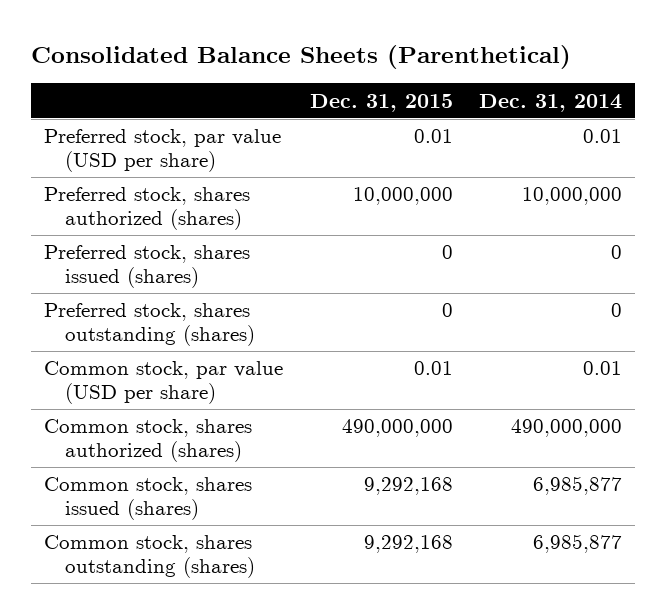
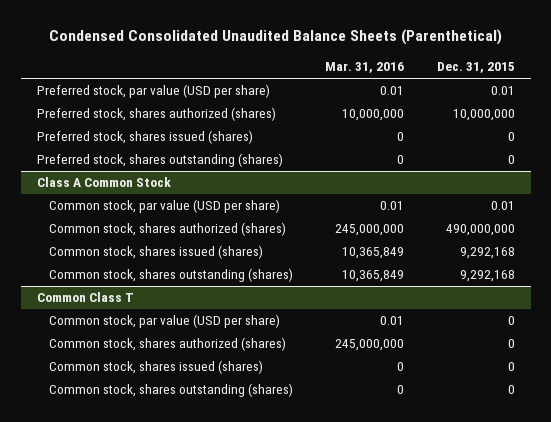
- Consolidated Balance Sheets (Parenthetical)
+ Condensed Consolidated Unaudited Balance Sheets (Parenthetical)
- | Dec. 31, 2015 | Dec. 31, 2014
+ | Mar. 31, 2016 | Dec. 31, 2015
+ Class A Common Stock
+ Common Class T
+ Common stock, par value (USD per share) | 0.01 | 0
+ Common stock, shares authorized (shares) | 245,000,000 | 0
+ Common stock, shares issued (shares) | 0 | 0
+ Common stock, shares outstanding (shares) | 0 | 0

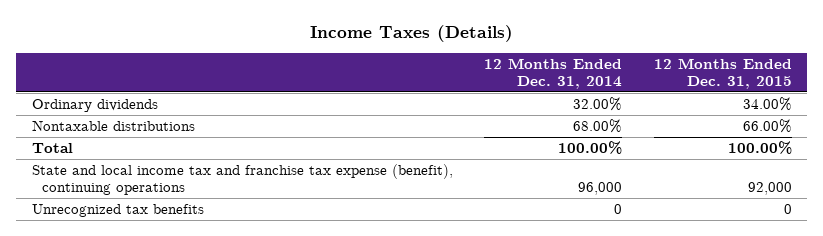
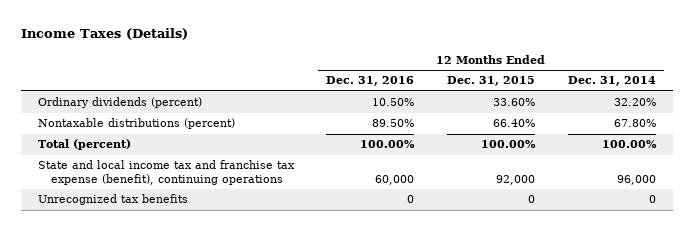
- | 12 Months Ended Dec. 31, 2014 | 12 Months Ended Dec. 31, 2015
+ | 12 Months Ended Dec. 31, 2016 | 12 Months Ended Dec. 31, 2015 | 12 Months Ended Dec. 31, 2014
- Ordinary dividends | 32.00% | 34.00%
- Nontaxable distributions | 68.00% | 66.00%
- Total | 100.00% | 100.00%
+ Ordinary dividends (percent) | 10.50% | 33.60% | 32.20%
+ Nontaxable distributions (percent) | 89.50% | 66.40% | 67.80%
+ Total (percent) | 100.00% | 100.00% | 100.00%

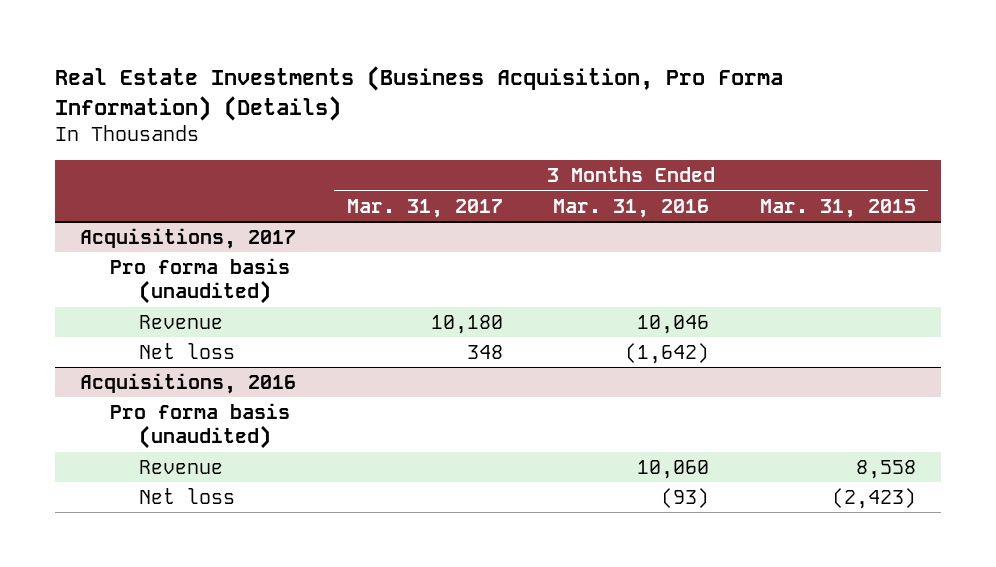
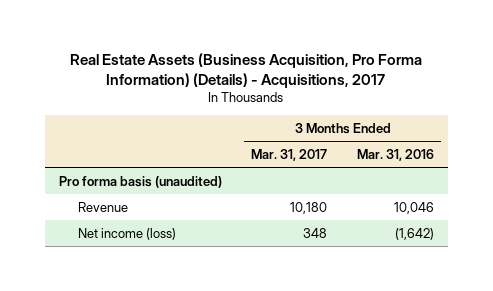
- Real Estate Investments (Business Acquisition, Pro Forma Information) (Details)
+ Real Estate Assets (Business Acquisition, Pro Forma Information) (Details) - Acquisitions, 2017
- | 3 Months Ended Mar. 31, 2017 | 3 Months Ended Mar. 31, 2016 | 3 Months Ended Mar. 31, 2015
+ | 3 Months Ended Mar. 31, 2017 | 3 Months Ended Mar. 31, 2016
- Acquisitions, 2017
- Net loss | 348 | (1,642) |
- Acquisitions, 2016
- Pro forma basis (unaudited)
- Revenue | | 10,060 | 8,558
- Net loss | | (93) | (2,423)
+ Net income (loss) | 348 | (1,642)

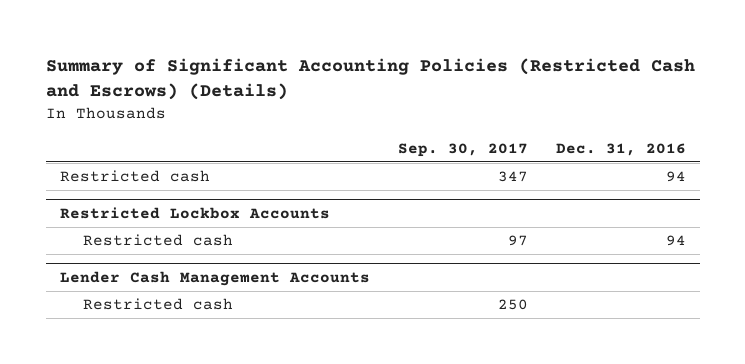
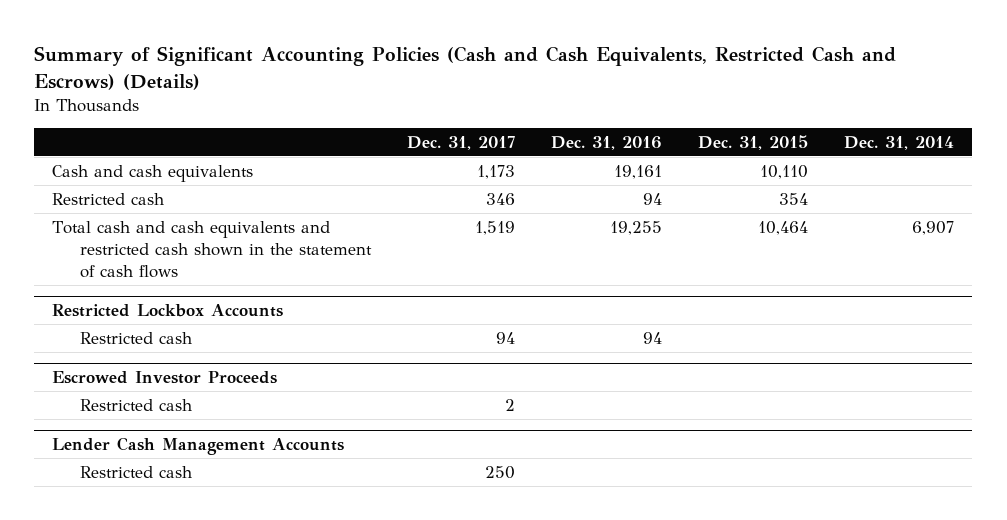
- Summary of Significant Accounting Policies (Restricted Cash and Escrows) (Details)
+ Summary of Significant Accounting Policies (Cash and Cash Equivalents, Restricted Cash and Escrows) (Details)
- | Sep. 30, 2017 | Dec. 31, 2016
+ | Dec. 31, 2017 | Dec. 31, 2016 | Dec. 31, 2015 | Dec. 31, 2014
+ Cash and cash equivalents | 1,173 | 19,161 | 10,110 |
+ Total cash and cash equivalents and restricted cash shown in the statement of cash flows | 1,519 | 19,255 | 10,464 | 6,907
+ Escrowed Investor Proceeds
+ Restricted cash | 2 | | |

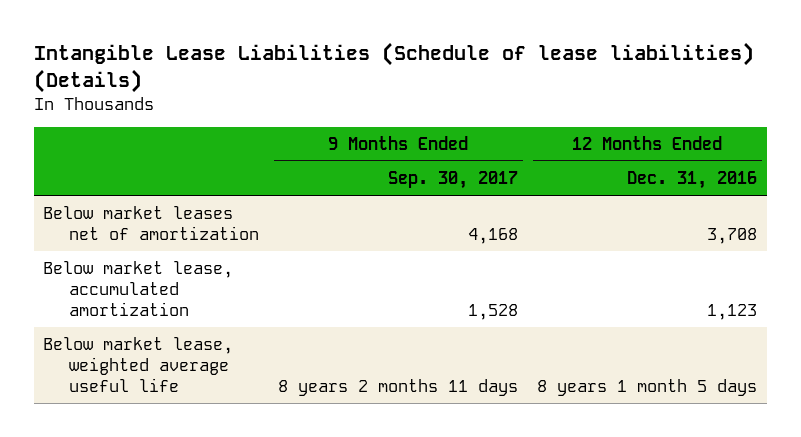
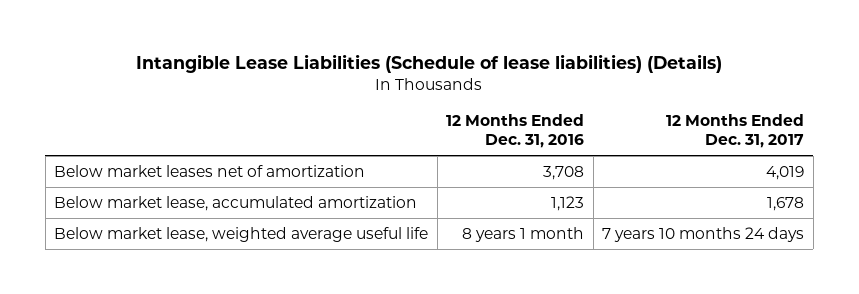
- | 9 Months Ended Sep. 30, 2017 | 12 Months Ended Dec. 31, 2016
+ | 12 Months Ended Dec. 31, 2016 | 12 Months Ended Dec. 31, 2017
- Below market lease, weighted average useful life | 8 years 2 months 11 days | 8 years 1 month 5 days
+ Below market lease, weighted average useful life | 8 years 1 month | 7 years 10 months 24 days

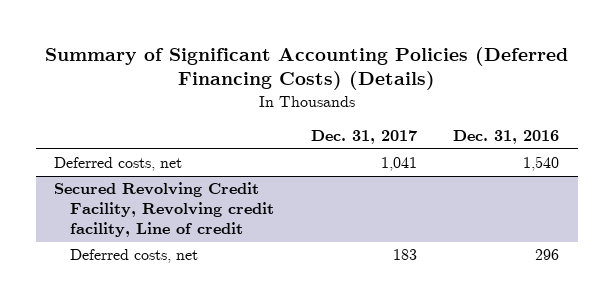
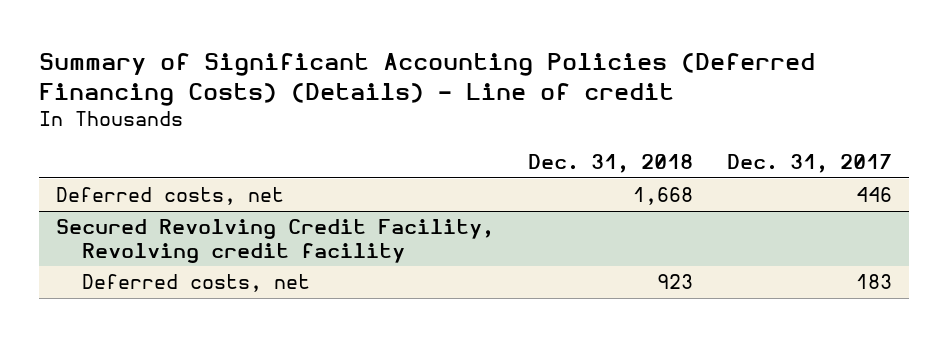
- Summary of Significant Accounting Policies (Deferred Financing Costs) (Details)
+ Summary of Significant Accounting Policies (Deferred Financing Costs) (Details) - Line of credit
- | Dec. 31, 2017 | Dec. 31, 2016
+ | Dec. 31, 2018 | Dec. 31, 2017
- Deferred costs, net | 1,041 | 1,540
- Secured Revolving Credit Facility, Revolving credit facility, Line of credit
+ Deferred costs, net | 1,668 | 446
+ Secured Revolving Credit Facility, Revolving credit facility

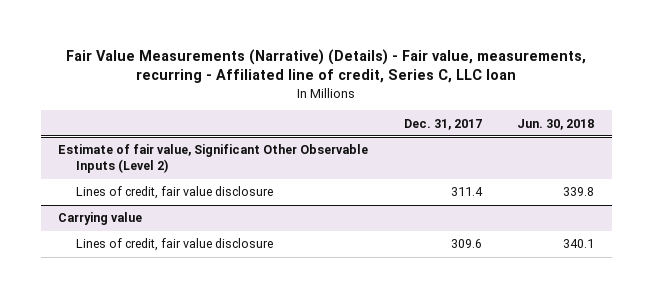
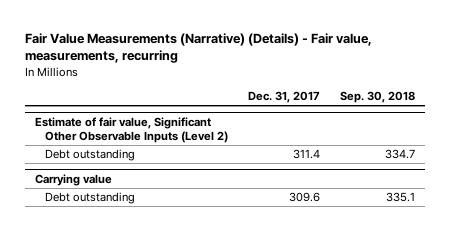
- Fair Value Measurements (Narrative) (Details) - Fair value, measurements, recurring - Affiliated line of credit, Series C, LLC loan
+ Fair Value Measurements (Narrative) (Details) - Fair value, measurements, recurring
- | Dec. 31, 2017 | Jun. 30, 2018
+ | Dec. 31, 2017 | Sep. 30, 2018
@ Estimate of fair value, Significant Other Observable Inputs (Level 2)
- Lines of credit, fair value disclosure | 311.4 | 339.8
+ Debt outstanding | 311.4 | 334.7
@ Carrying value
- Lines of credit, fair value disclosure | 309.6 | 340.1
+ Debt outstanding | 309.6 | 335.1

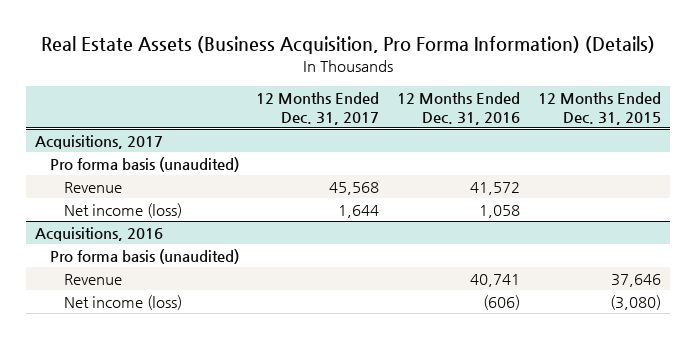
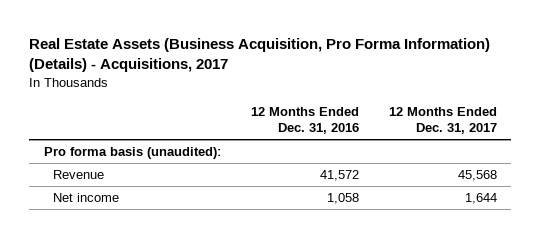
- Real Estate Assets (Business Acquisition, Pro Forma Information) (Details)
+ Real Estate Assets (Business Acquisition, Pro Forma Information) (Details) - Acquisitions, 2017
- | 12 Months Ended Dec. 31, 2017 | 12 Months Ended Dec. 31, 2016 | 12 Months Ended Dec. 31, 2015
+ | 12 Months Ended Dec. 31, 2016 | 12 Months Ended Dec. 31, 2017
- Acquisitions, 2017
- Pro forma basis (unaudited)
+ Pro forma basis (unaudited):
- Net income (loss) | 1,644 | 1,058 |
- Acquisitions, 2016
- Pro forma basis (unaudited)
- Revenue | | 40,741 | 37,646
- Net income (loss) | | (606) | (3,080)
+ Net income | 1,058 | 1,644

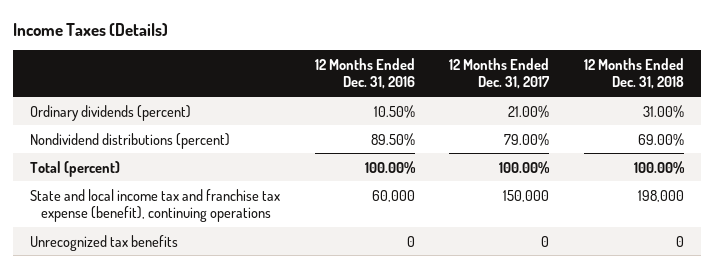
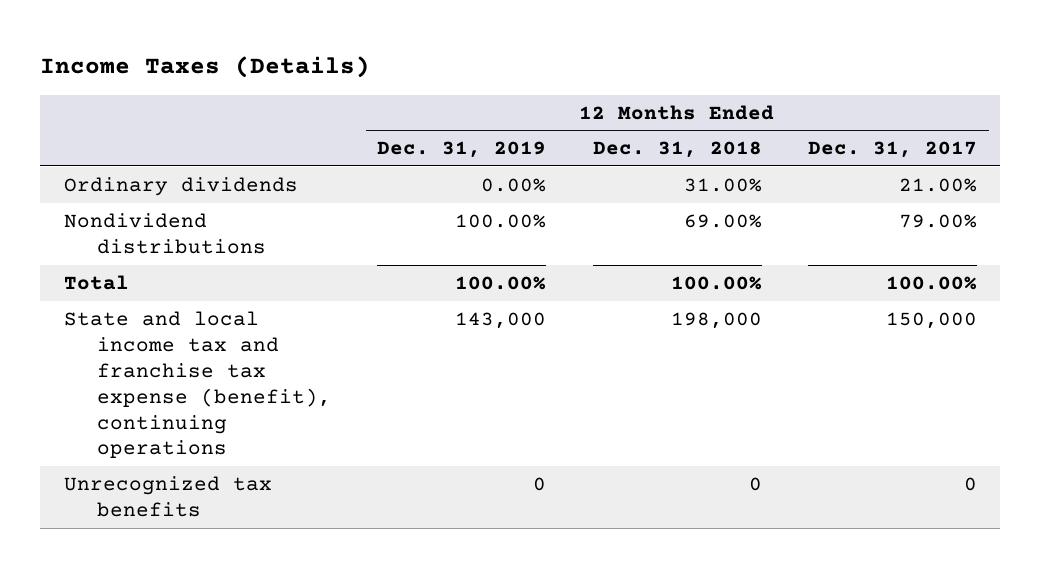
- | 12 Months Ended Dec. 31, 2016 | 12 Months Ended Dec. 31, 2017 | 12 Months Ended Dec. 31, 2018
+ | 12 Months Ended Dec. 31, 2019 | 12 Months Ended Dec. 31, 2018 | 12 Months Ended Dec. 31, 2017
- Ordinary dividends (percent) | 10.50% | 21.00% | 31.00%
- Nondividend distributions (percent) | 89.50% | 79.00% | 69.00%
- Total (percent) | 100.00% | 100.00% | 100.00%
+ Ordinary dividends | 0.00% | 31.00% | 21.00%
+ Nondividend distributions | 100.00% | 69.00% | 79.00%
+ Total | 100.00% | 100.00% | 100.00%

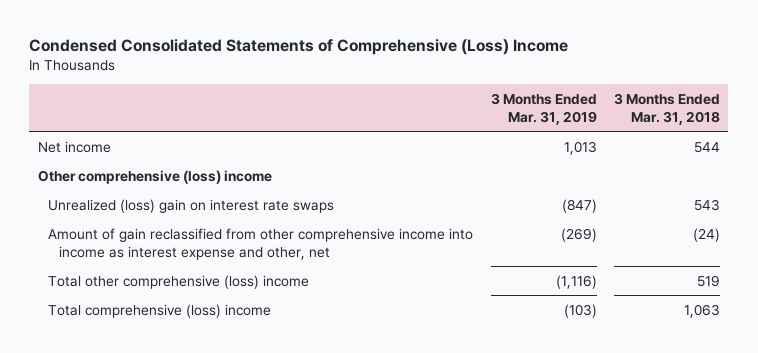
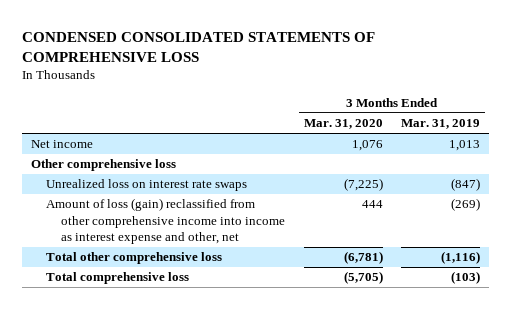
- Condensed Consolidated Statements of Comprehensive (Loss) Income
+ CONDENSED CONSOLIDATED STATEMENTS OF COMPREHENSIVE LOSS
- | 3 Months Ended Mar. 31, 2019 | 3 Months Ended Mar. 31, 2018
+ | 3 Months Ended Mar. 31, 2020 | 3 Months Ended Mar. 31, 2019
- Other comprehensive (loss) income
- Unrealized (loss) gain on interest rate swaps | (847) | 543
- Amount of gain reclassified from other comprehensive income into income as interest expense and other, net | (269) | (24)
- Total other comprehensive (loss) income | (1,116) | 519
- Total comprehensive (loss) income | (103) | 1,063
+ Other comprehensive loss
+ Unrealized loss on interest rate swaps | (7,225) | (847)
+ Amount of loss (gain) reclassified from other comprehensive income into income as interest expense and other, net | 444 | (269)
+ Total other comprehensive loss | (6,781) | (1,116)
+ Total comprehensive loss | (5,705) | (103)

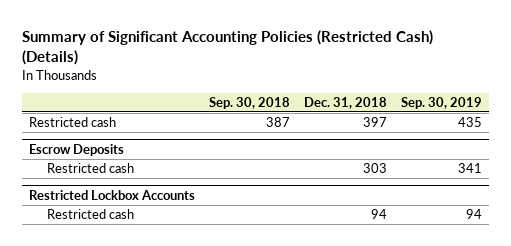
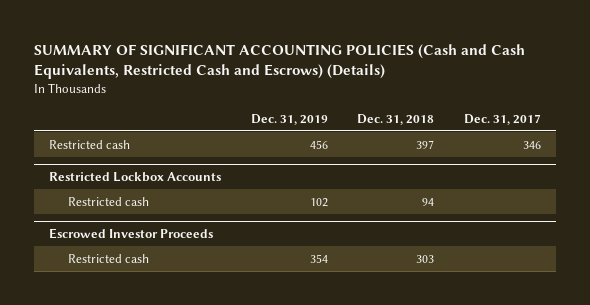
- Summary of Significant Accounting Policies (Restricted Cash) (Details)
+ SUMMARY OF SIGNIFICANT ACCOUNTING POLICIES (Cash and Cash Equivalents, Restricted Cash and Escrows) (Details)
- | Sep. 30, 2018 | Dec. 31, 2018 | Sep. 30, 2019
+ | Dec. 31, 2019 | Dec. 31, 2018 | Dec. 31, 2017
- Escrow Deposits
- Restricted cash | | 303 | 341
+ Escrowed Investor Proceeds
+ Restricted cash | 354 | 303 |

